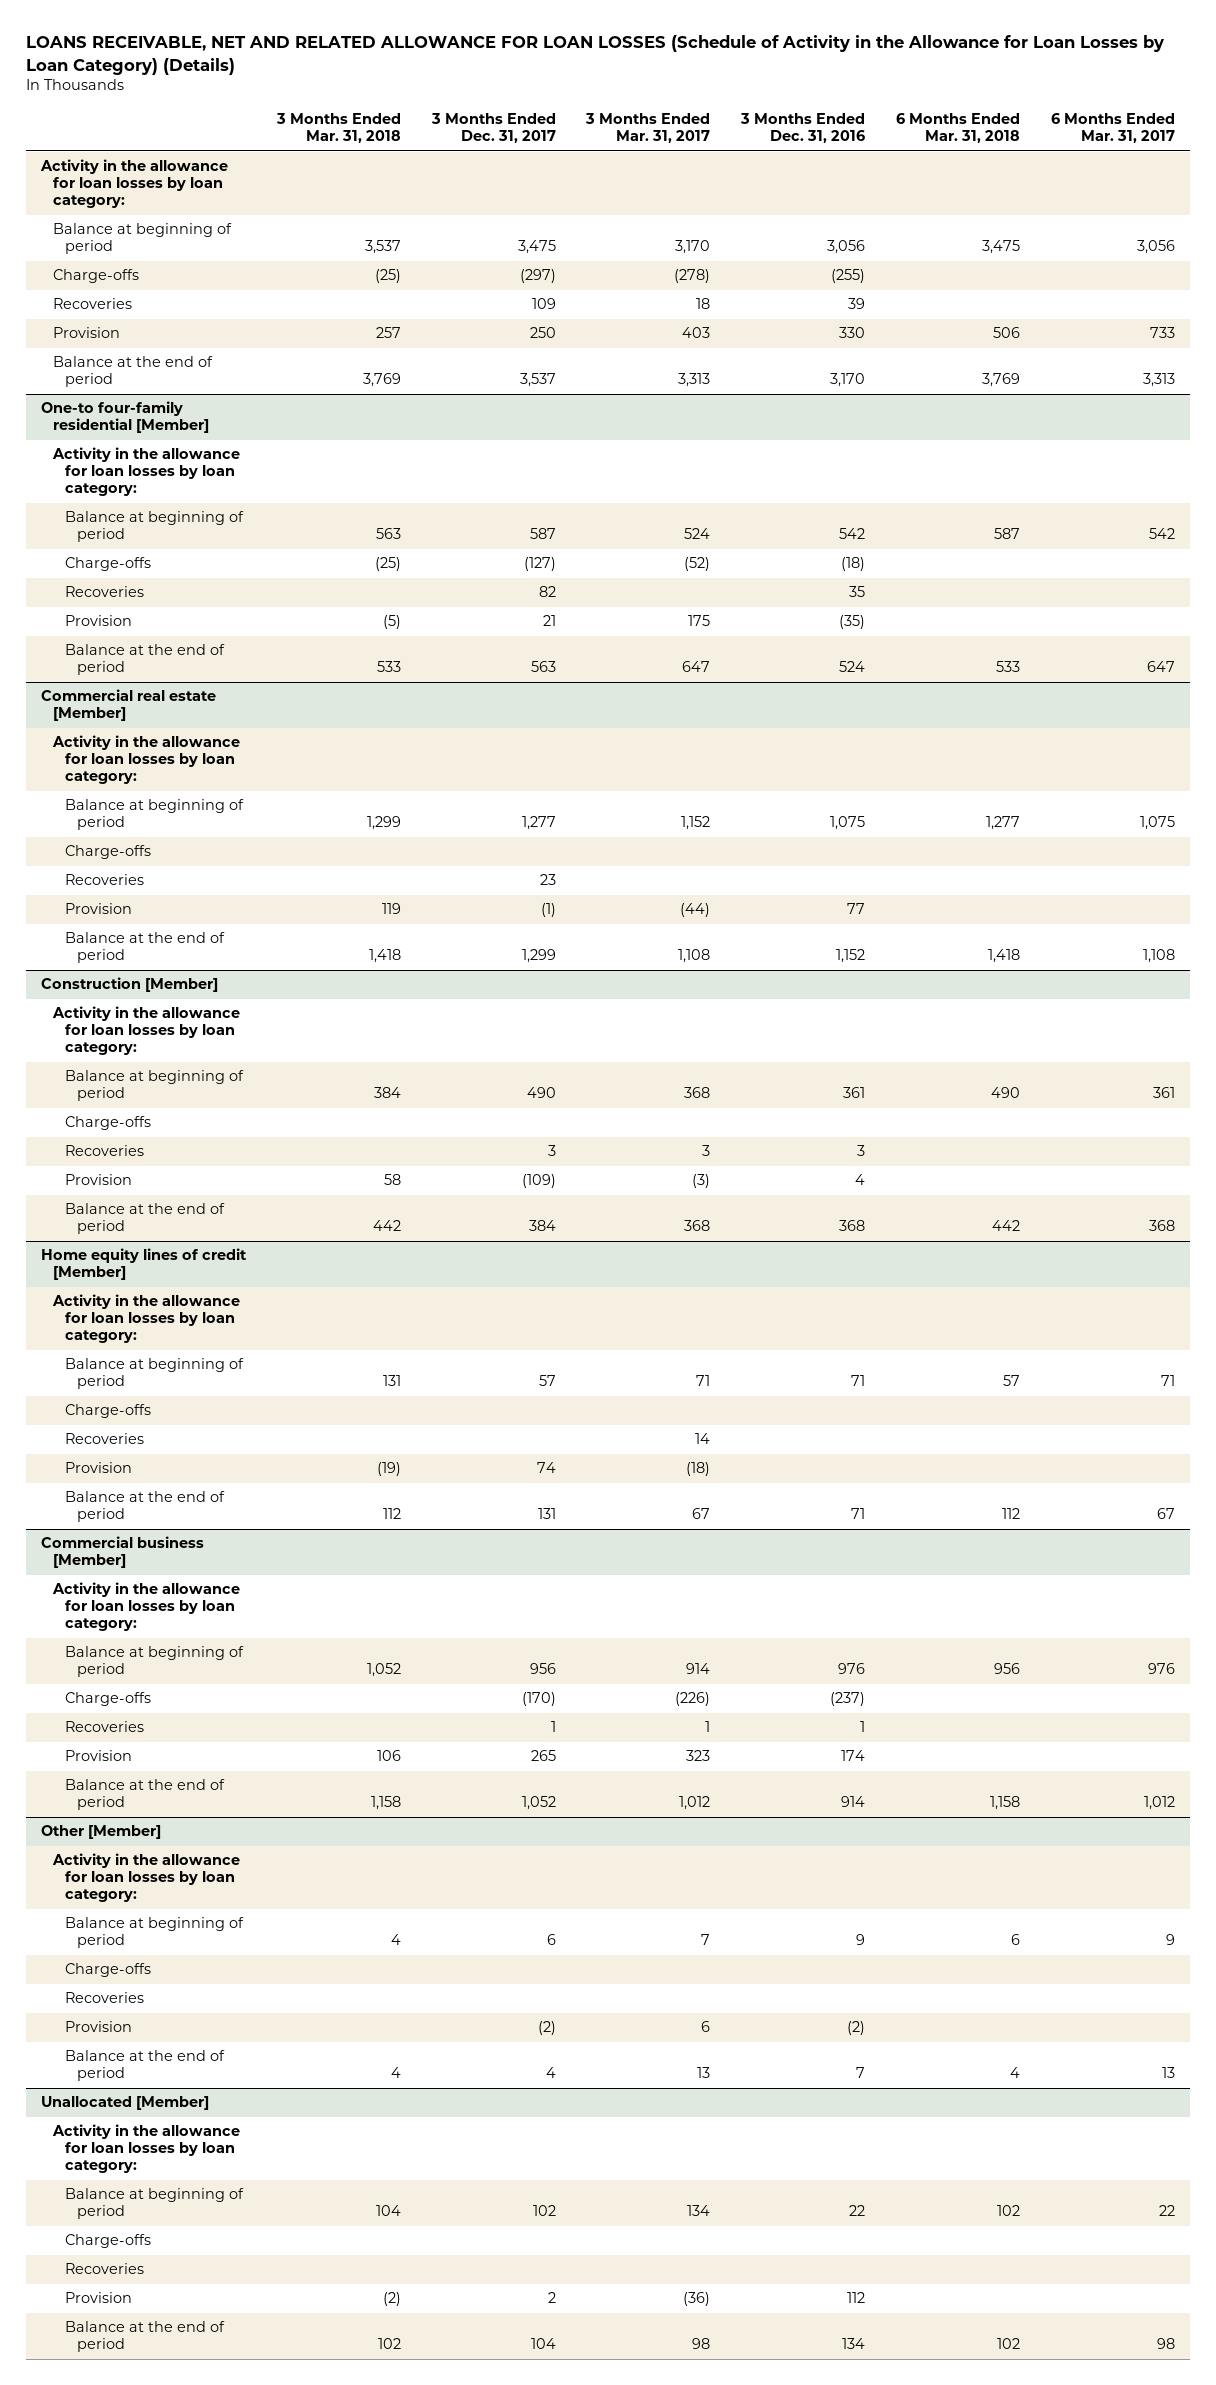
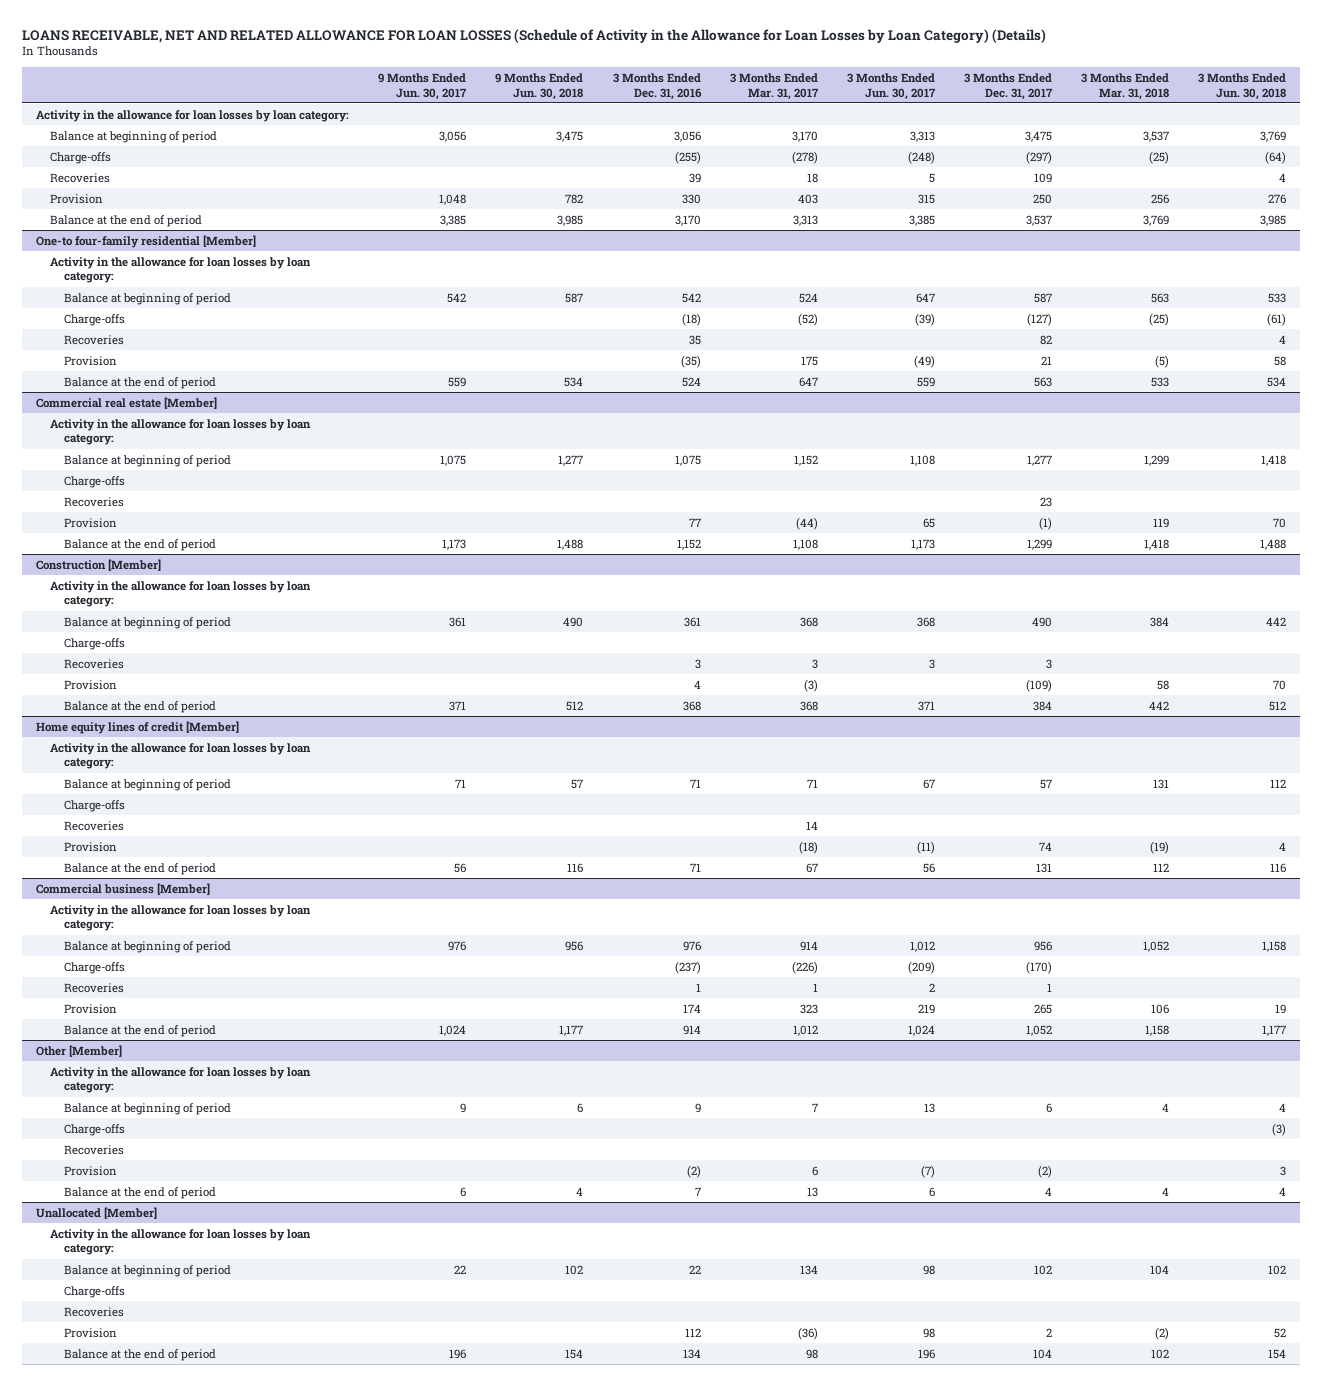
- | 3 Months Ended Mar. 31, 2018 | 3 Months Ended Dec. 31, 2017 | 3 Months Ended Mar. 31, 2017 | 3 Months Ended Dec. 31, 2016 | 6 Months Ended Mar. 31, 2018 | 6 Months Ended Mar. 31, 2017
+ | 9 Months Ended Jun. 30, 2017 | 9 Months Ended Jun. 30, 2018 | 3 Months Ended Dec. 31, 2016 | 3 Months Ended Mar. 31, 2017 | 3 Months Ended Jun. 30, 2017 | 3 Months Ended Dec. 31, 2017 | 3 Months Ended Mar. 31, 2018 | 3 Months Ended Jun. 30, 2018
- Provision | 257 | 250 | 403 | 330 | 506 | 733
+ Provision | 1,048 | 782 | 330 | 403 | 315 | 250 | 256 | 276

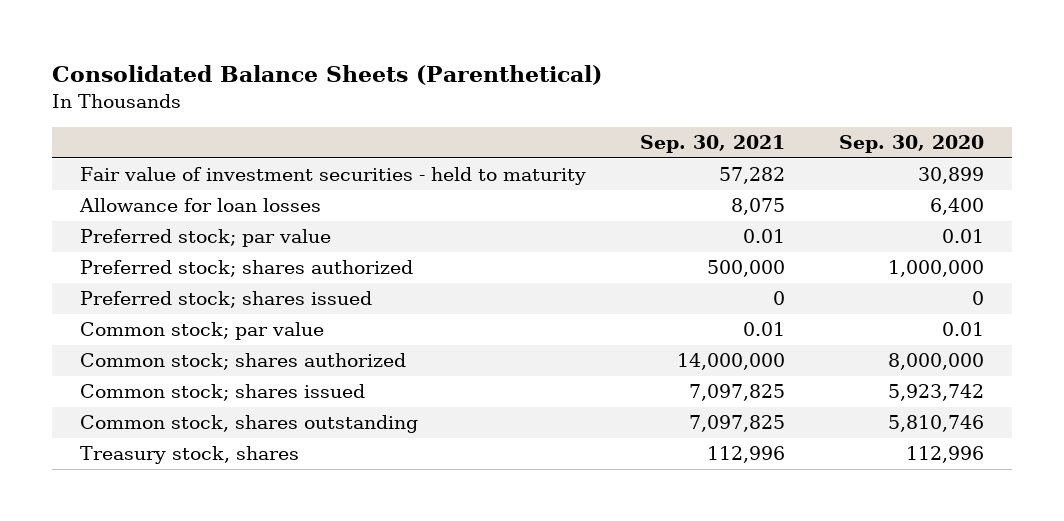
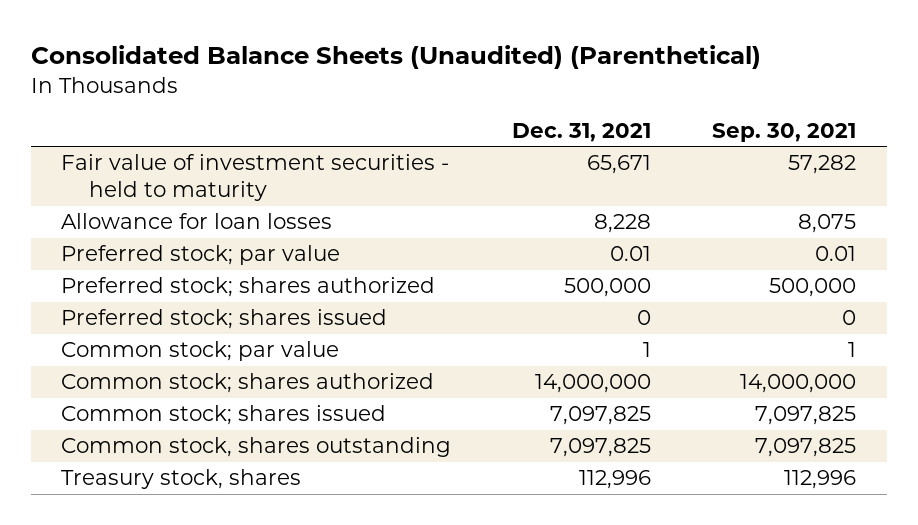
- Consolidated Balance Sheets (Parenthetical)
+ Consolidated Balance Sheets (Unaudited) (Parenthetical)
- | Sep. 30, 2021 | Sep. 30, 2020
+ | Dec. 31, 2021 | Sep. 30, 2021
- Common stock; par value | 0.01 | 0.01
+ Common stock; par value | 1 | 1

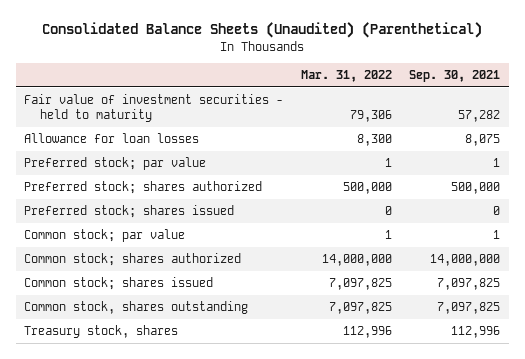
- | Dec. 31, 2021 | Sep. 30, 2021
+ | Mar. 31, 2022 | Sep. 30, 2021
- Preferred stock; par value | 0.01 | 0.01
+ Preferred stock; par value | 1 | 1

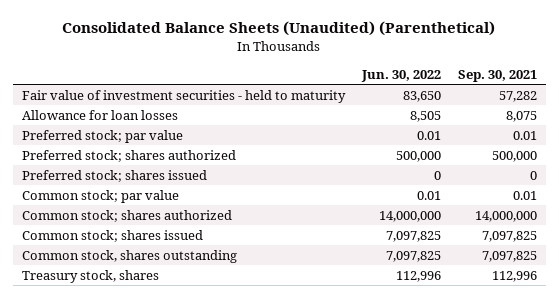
- | Mar. 31, 2022 | Sep. 30, 2021
+ | Jun. 30, 2022 | Sep. 30, 2021
- Preferred stock; par value | 1 | 1
+ Preferred stock; par value | 0.01 | 0.01
- Common stock; par value | 1 | 1
+ Common stock; par value | 0.01 | 0.01

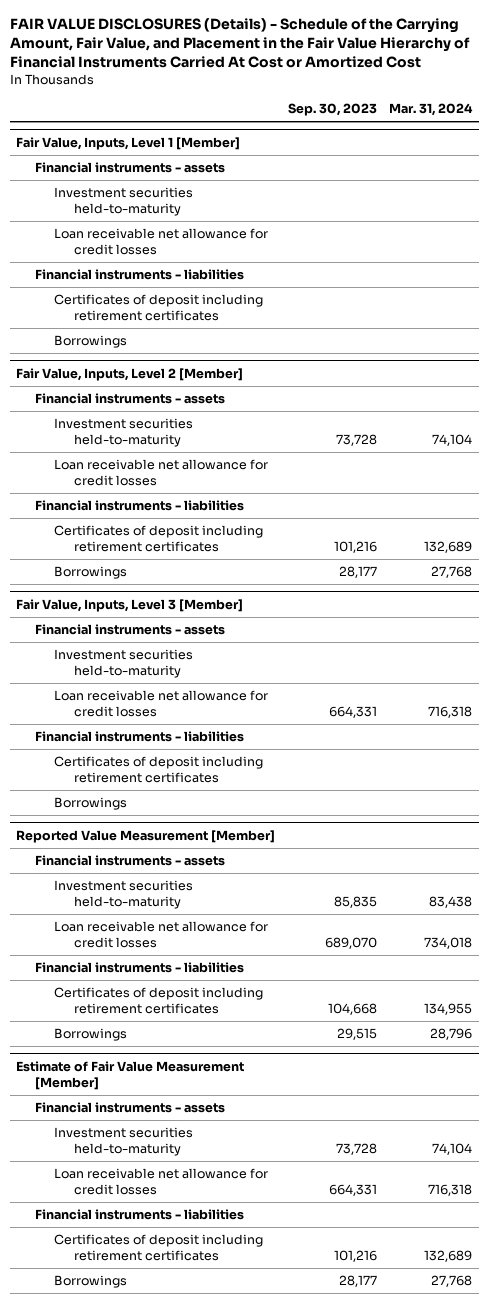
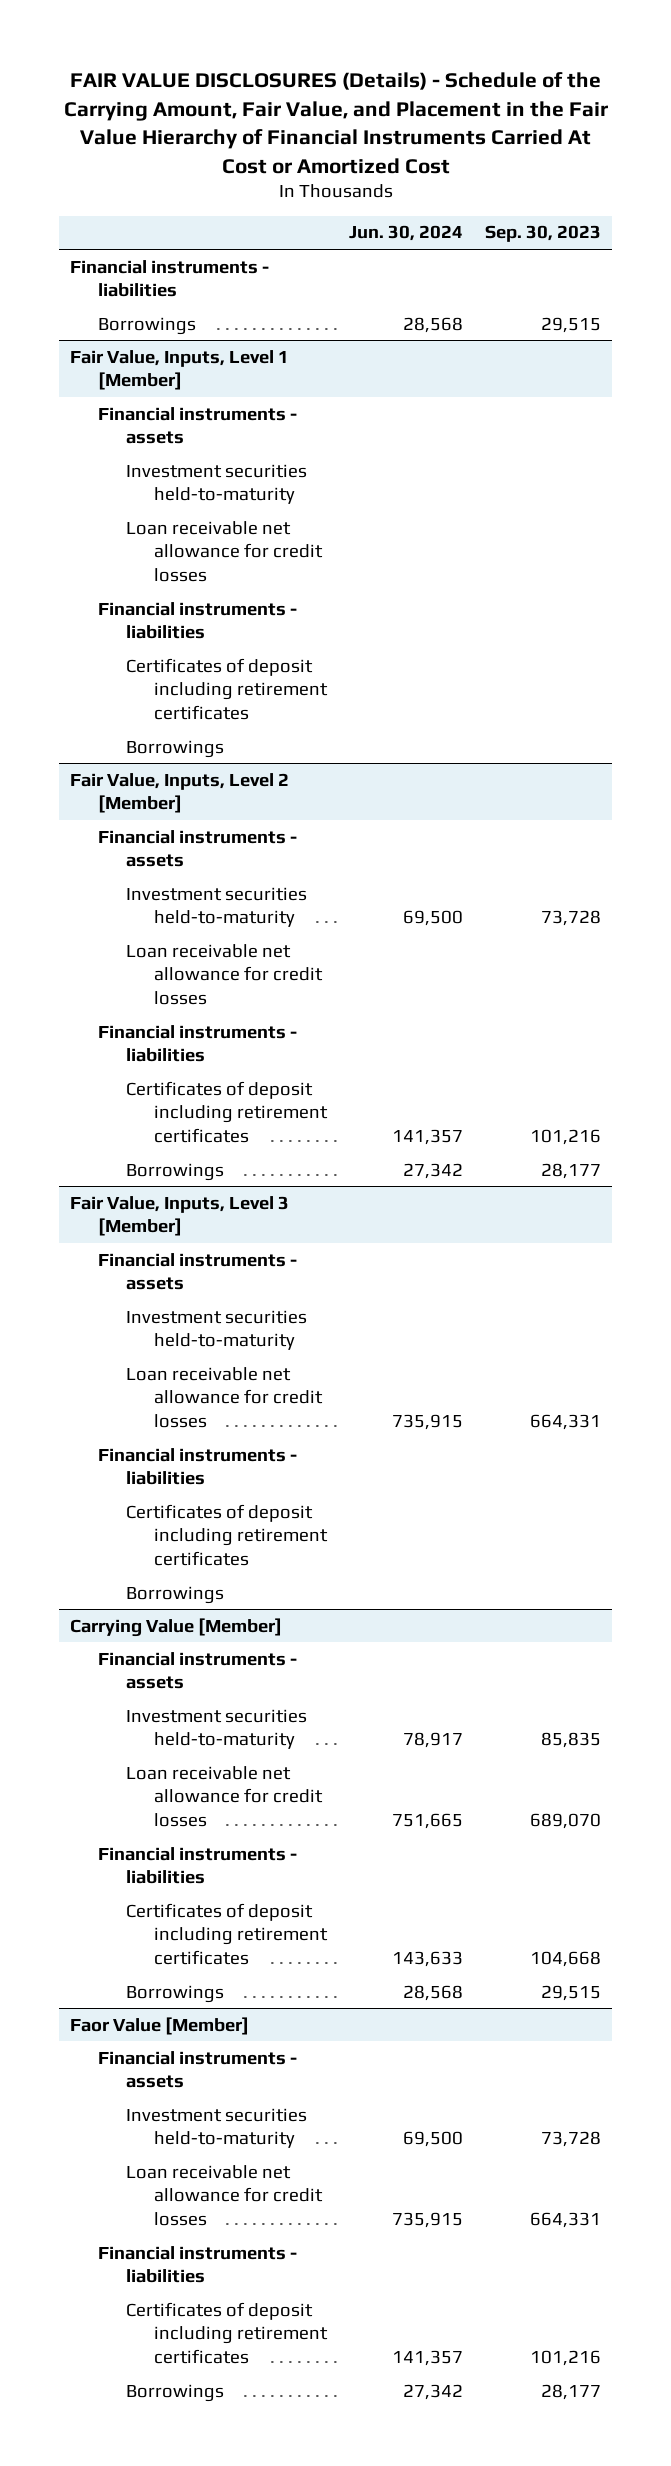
- | Sep. 30, 2023 | Mar. 31, 2024
+ | Jun. 30, 2024 | Sep. 30, 2023
+ Financial instruments - liabilities
+ Borrowings | 28,568 | 29,515
- Reported Value Measurement [Member]
+ Carrying Value [Member]
- Estimate of Fair Value Measurement [Member]
+ Faor Value [Member]

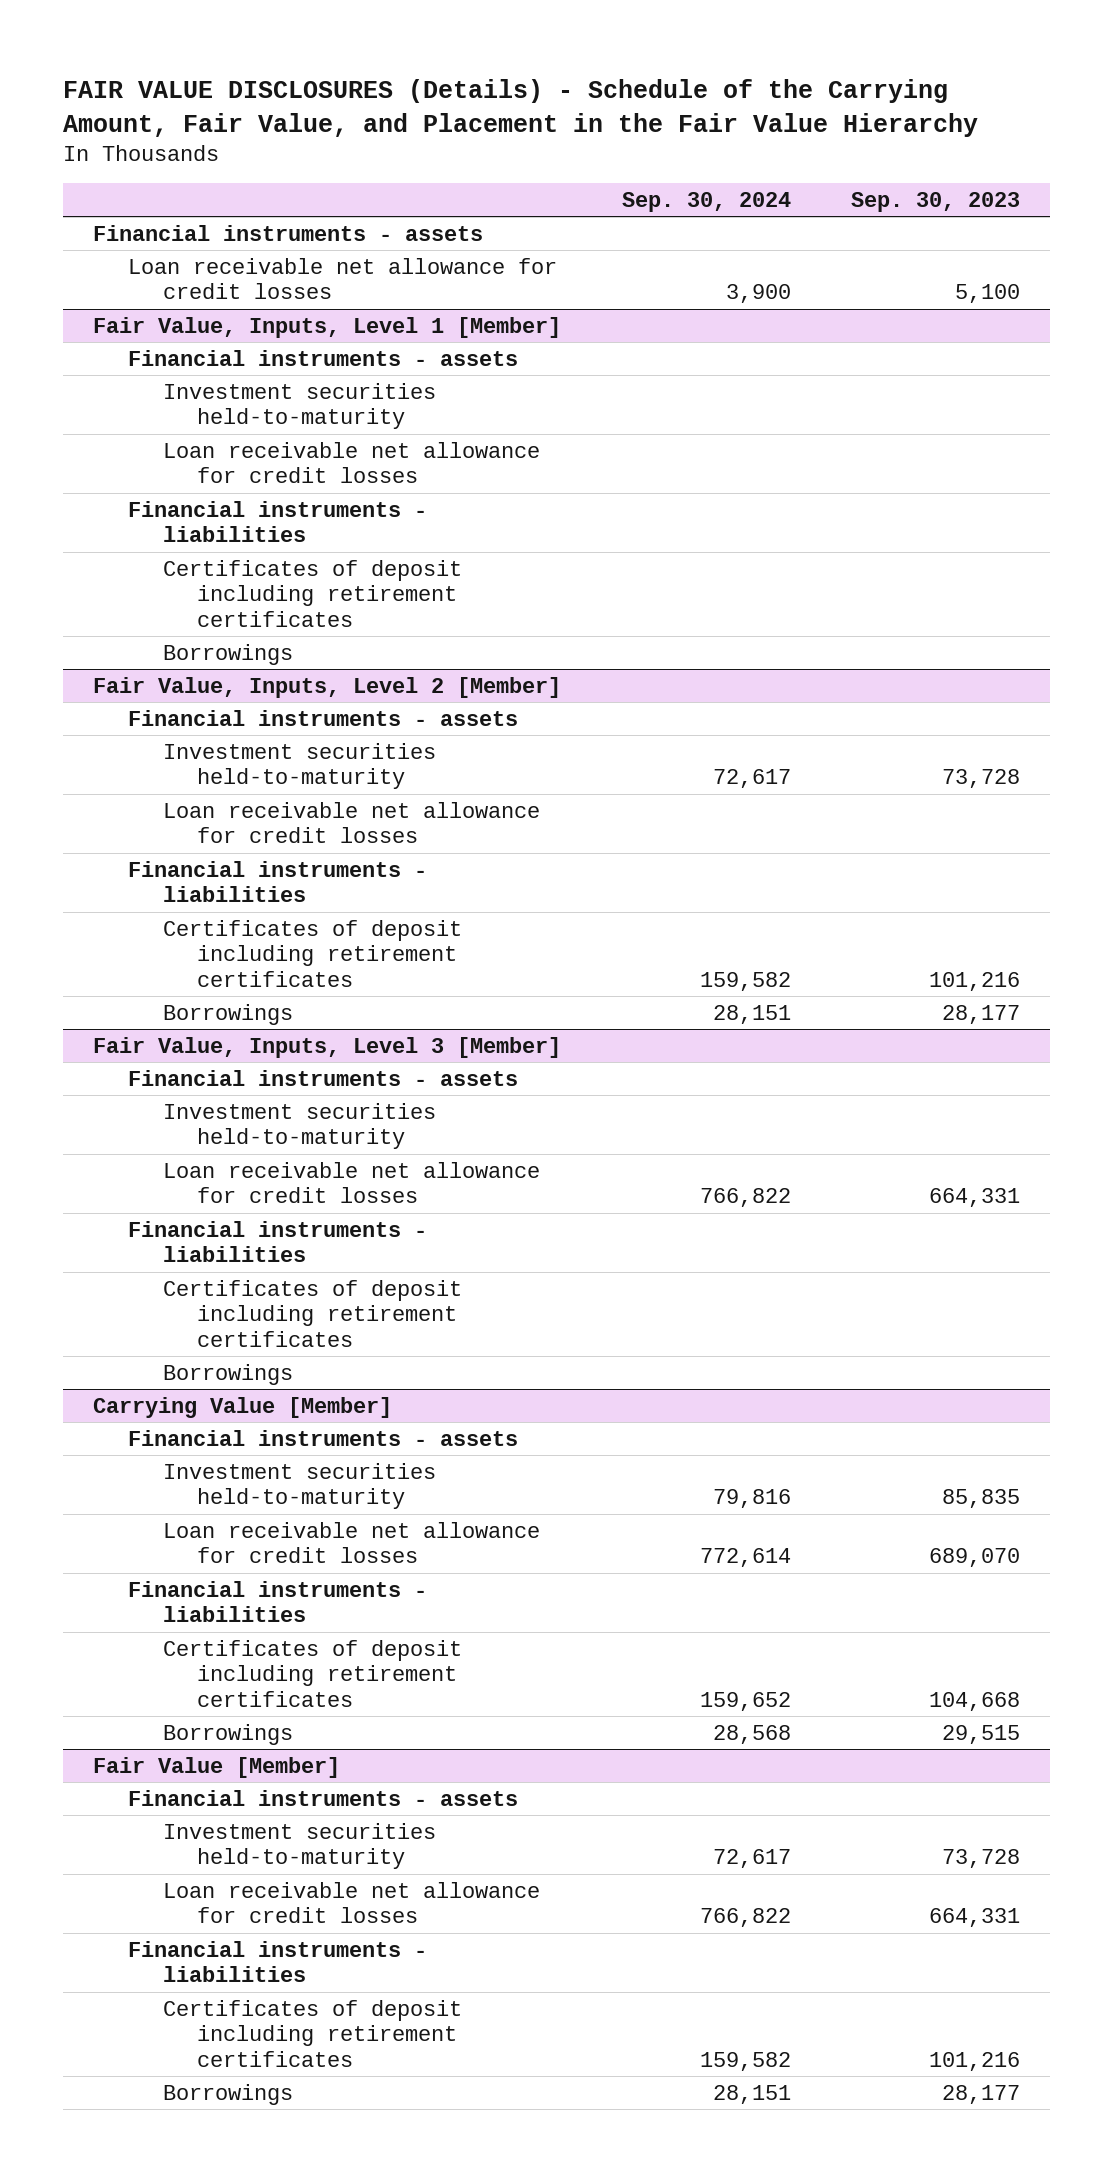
- FAIR VALUE DISCLOSURES (Details) - Schedule of the Carrying Amount, Fair Value, and Placement in the Fair Value Hierarchy of Financial Instruments Carried At Cost or Amortized Cost
+ FAIR VALUE DISCLOSURES (Details) - Schedule of the Carrying Amount, Fair Value, and Placement in the Fair Value Hierarchy
- | Jun. 30, 2024 | Sep. 30, 2023
+ | Sep. 30, 2024 | Sep. 30, 2023
- Financial instruments - liabilities
- Borrowings | 28,568 | 29,515
+ Financial instruments - assets
+ Loan receivable net allowance for credit losses | 3,900 | 5,100
- Faor Value [Member]
+ Fair Value [Member]

